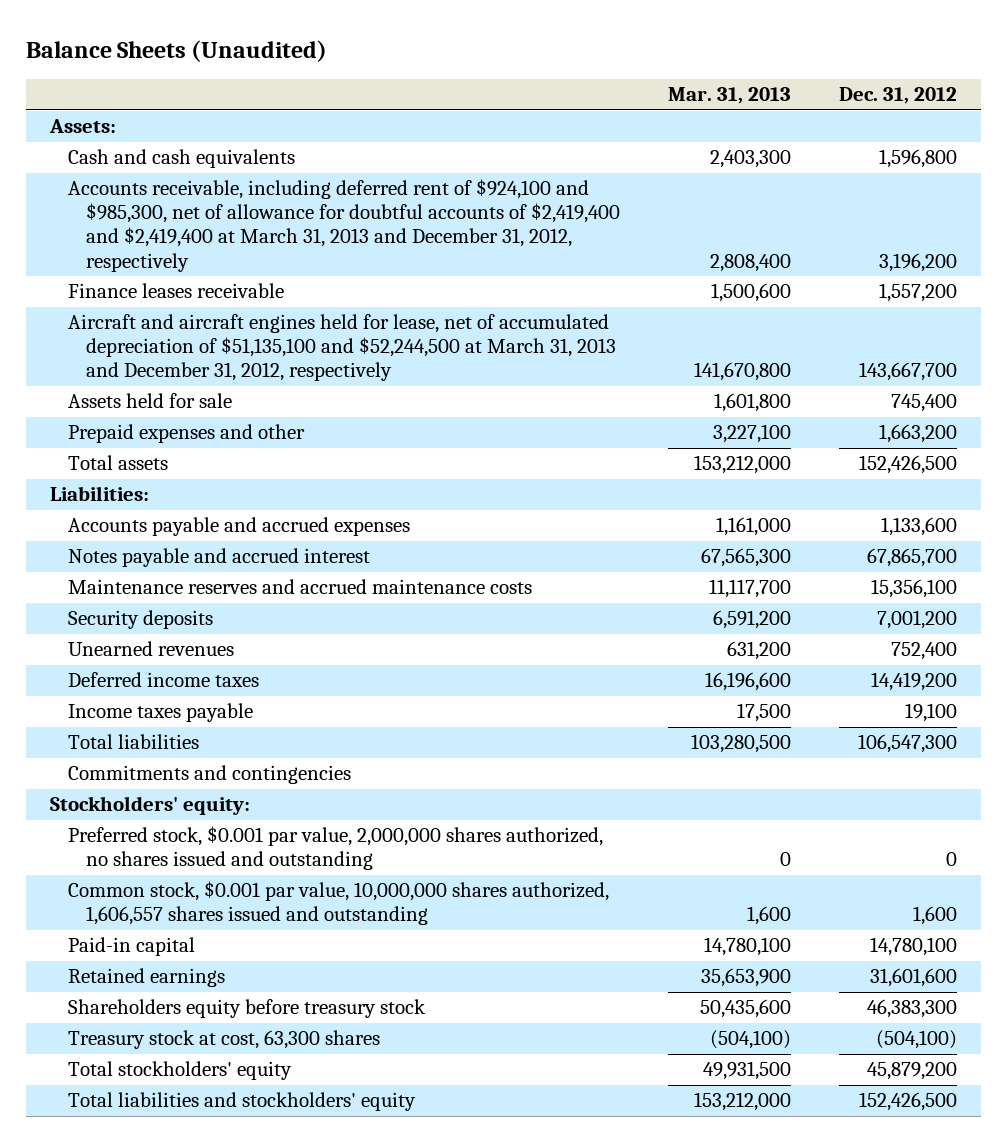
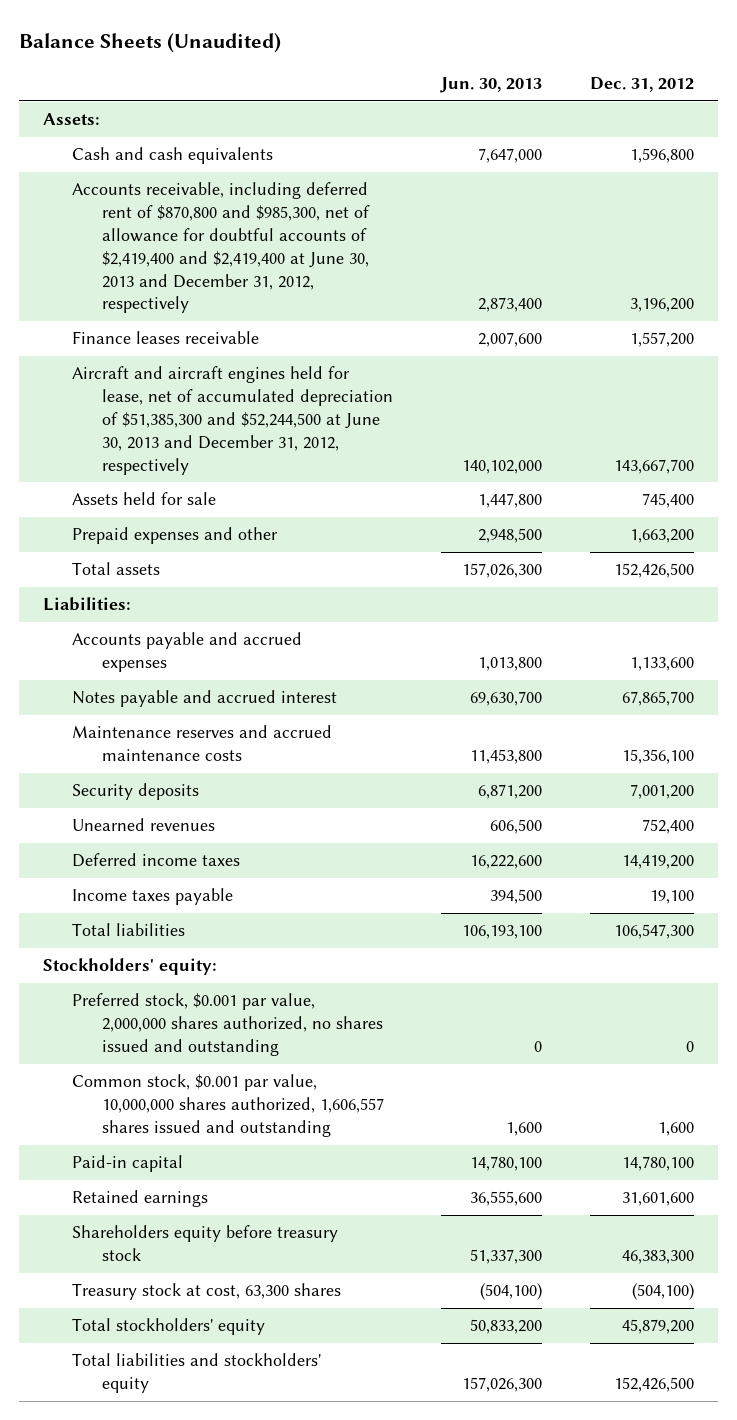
- | Mar. 31, 2013 | Dec. 31, 2012
+ | Jun. 30, 2013 | Dec. 31, 2012
- Accounts receivable, including deferred rent of $924,100 and $985,300, net of allowance for doubtful accounts of $2,419,400 and $2,419,400 at March 31, 2013 and December 31, 2012, respectively | 2,808,400 | 3,196,200
+ Accounts receivable, including deferred rent of $870,800 and $985,300, net of allowance for doubtful accounts of $2,419,400 and $2,419,400 at June 30, 2013 and December 31, 2012, respectively | 2,873,400 | 3,196,200
- Aircraft and aircraft engines held for lease, net of accumulated depreciation of $51,135,100 and $52,244,500 at March 31, 2013 and December 31, 2012, respectively | 141,670,800 | 143,667,700
+ Aircraft and aircraft engines held for lease, net of accumulated depreciation of $51,385,300 and $52,244,500 at June 30, 2013 and December 31, 2012, respectively | 140,102,000 | 143,667,700
- Commitments and contingencies

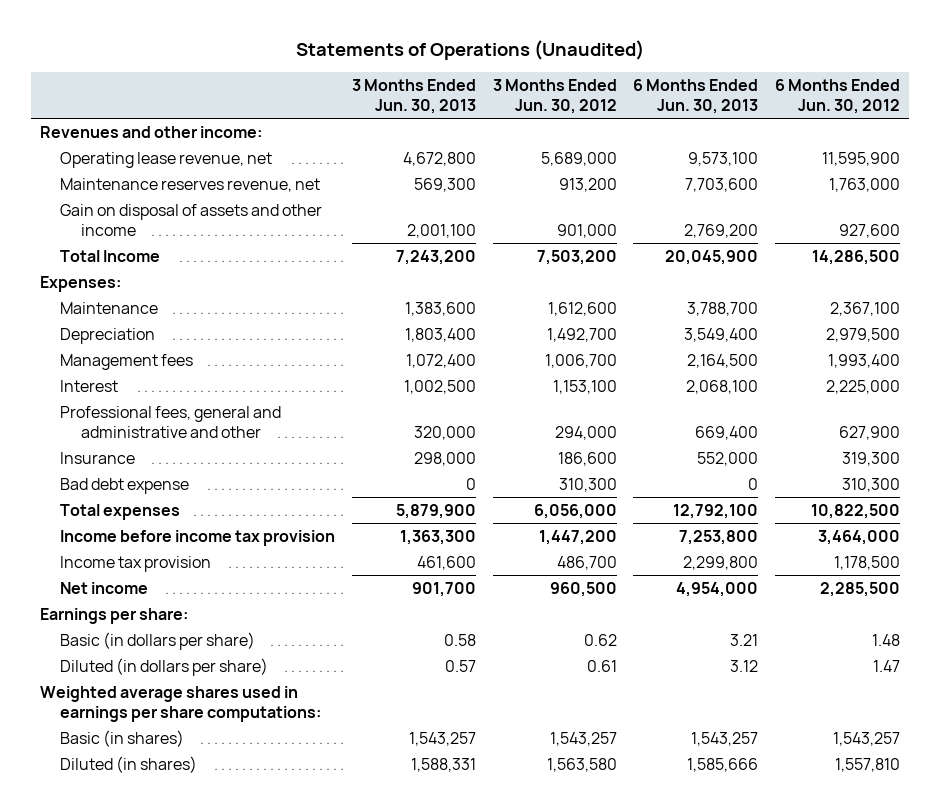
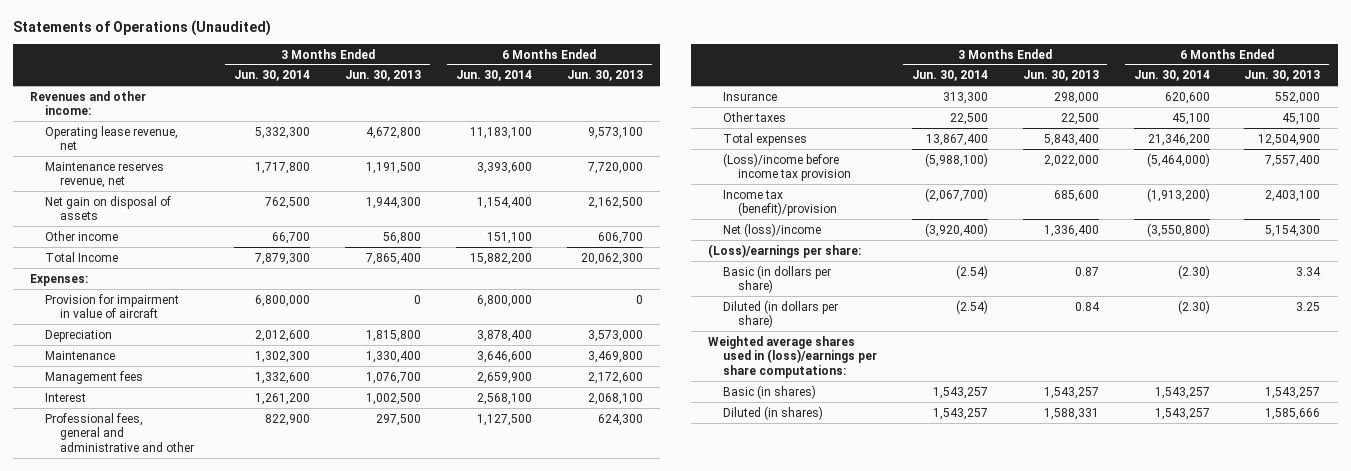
- | 3 Months Ended Jun. 30, 2013 | 3 Months Ended Jun. 30, 2012 | 6 Months Ended Jun. 30, 2013 | 6 Months Ended Jun. 30, 2012
+ | 3 Months Ended Jun. 30, 2014 | 3 Months Ended Jun. 30, 2013 | 6 Months Ended Jun. 30, 2014 | 6 Months Ended Jun. 30, 2013
- Maintenance reserves revenue, net | 569,300 | 913,200 | 7,703,600 | 1,763,000
- Gain on disposal of assets and other income | 2,001,100 | 901,000 | 2,769,200 | 927,600
- Total Income | 7,243,200 | 7,503,200 | 20,045,900 | 14,286,500
+ Maintenance reserves revenue, net | 1,717,800 | 1,191,500 | 3,393,600 | 7,720,000
+ Net gain on disposal of assets | 762,500 | 1,944,300 | 1,154,400 | 2,162,500
+ Other income | 66,700 | 56,800 | 151,100 | 606,700
+ Total Income | 7,879,300 | 7,865,400 | 15,882,200 | 20,062,300
- Maintenance | 1,383,600 | 1,612,600 | 3,788,700 | 2,367,100
- Depreciation | 1,803,400 | 1,492,700 | 3,549,400 | 2,979,500
- Management fees | 1,072,400 | 1,006,700 | 2,164,500 | 1,993,400
+ Provision for impairment in value of aircraft | 6,800,000 | 0 | 6,800,000 | 0
+ Depreciation | 2,012,600 | 1,815,800 | 3,878,400 | 3,573,000
+ Maintenance | 1,302,300 | 1,330,400 | 3,646,600 | 3,469,800
+ Management fees | 1,332,600 | 1,076,700 | 2,659,900 | 2,172,600
- Professional fees, general and administrative and other | 320,000 | 294,000 | 669,400 | 627,900
+ Professional fees, general and administrative and other | 822,900 | 297,500 | 1,127,500 | 624,300
- Bad debt expense | 0 | 310,300 | 0 | 310,300
- Total expenses | 5,879,900 | 6,056,000 | 12,792,100 | 10,822,500
- Income before income tax provision | 1,363,300 | 1,447,200 | 7,253,800 | 3,464,000
- Income tax provision | 461,600 | 486,700 | 2,299,800 | 1,178,500
- Net income | 901,700 | 960,500 | 4,954,000 | 2,285,500
- Earnings per share:
- Basic (in dollars per share) | 0.58 | 0.62 | 3.21 | 1.48
- Diluted (in dollars per share) | 0.57 | 0.61 | 3.12 | 1.47
- Weighted average shares used in earnings per share computations:
+ Other taxes | 22,500 | 22,500 | 45,100 | 45,100
+ Total expenses | 13,867,400 | 5,843,400 | 21,346,200 | 12,504,900
+ (Loss)/income before income tax provision | (5,988,100) | 2,022,000 | (5,464,000) | 7,557,400
+ Income tax (benefit)/provision | (2,067,700) | 685,600 | (1,913,200) | 2,403,100
+ Net (loss)/income | (3,920,400) | 1,336,400 | (3,550,800) | 5,154,300
+ (Loss)/earnings per share:
+ Basic (in dollars per share) | (2.54) | 0.87 | (2.30) | 3.34
+ Diluted (in dollars per share) | (2.54) | 0.84 | (2.30) | 3.25
+ Weighted average shares used in (loss)/earnings per share computations:

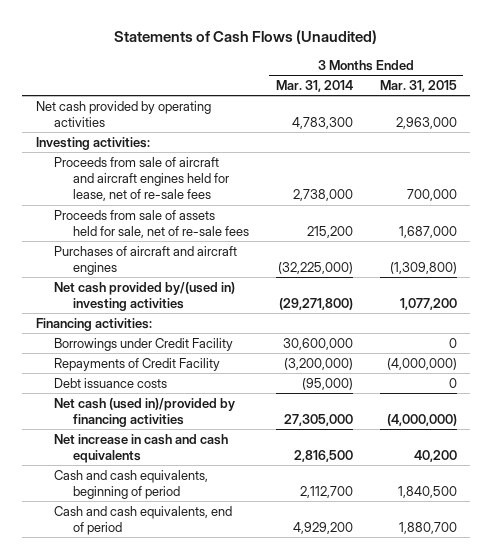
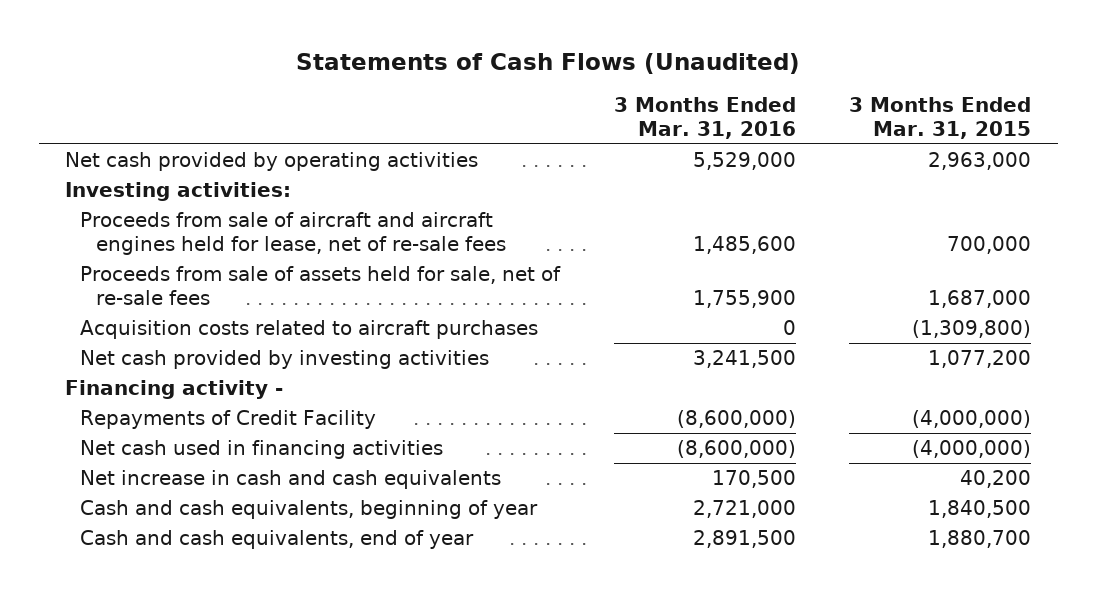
- | 3 Months Ended Mar. 31, 2014 | 3 Months Ended Mar. 31, 2015
+ | 3 Months Ended Mar. 31, 2016 | 3 Months Ended Mar. 31, 2015
- Purchases of aircraft and aircraft engines | (32,225,000) | (1,309,800)
- Net cash provided by/(used in) investing activities | (29,271,800) | 1,077,200
- Financing activities:
- Borrowings under Credit Facility | 30,600,000 | 0
+ Acquisition costs related to aircraft purchases | 0 | (1,309,800)
+ Net cash provided by investing activities | 3,241,500 | 1,077,200
+ Financing activity -
- Debt issuance costs | (95,000) | 0
- Net cash (used in)/provided by financing activities | 27,305,000 | (4,000,000)
+ Net cash used in financing activities | (8,600,000) | (4,000,000)
- Cash and cash equivalents, beginning of period | 2,112,700 | 1,840,500
- Cash and cash equivalents, end of period | 4,929,200 | 1,880,700
+ Cash and cash equivalents, beginning of year | 2,721,000 | 1,840,500
+ Cash and cash equivalents, end of year | 2,891,500 | 1,880,700

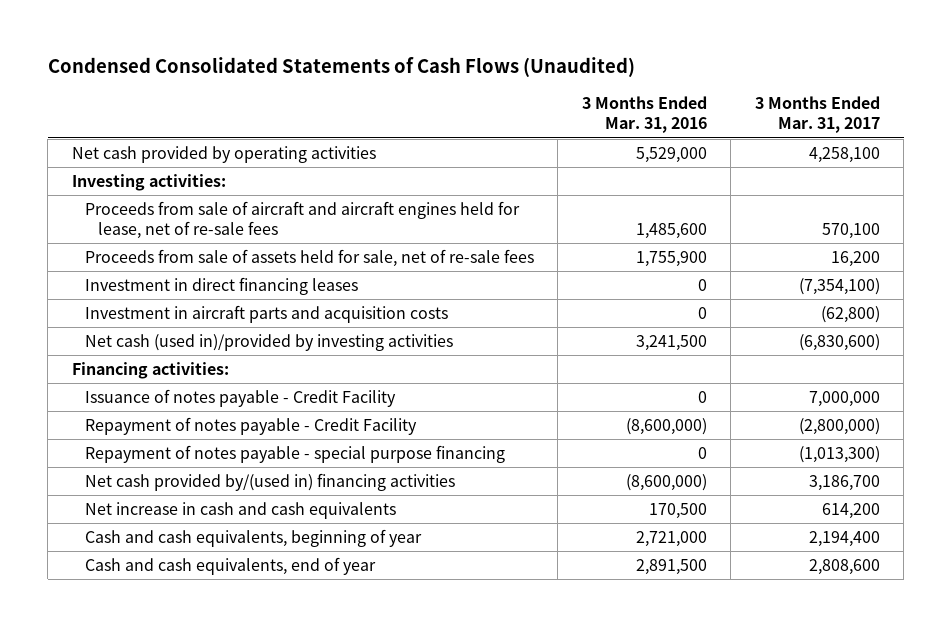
- Statements of Cash Flows (Unaudited)
+ Condensed Consolidated Statements of Cash Flows (Unaudited)
- | 3 Months Ended Mar. 31, 2016 | 3 Months Ended Mar. 31, 2015
+ | 3 Months Ended Mar. 31, 2016 | 3 Months Ended Mar. 31, 2017
- Acquisition costs related to aircraft purchases | 0 | (1,309,800)
- Net cash provided by investing activities | 3,241,500 | 1,077,200
- Financing activity -
- Repayments of Credit Facility | (8,600,000) | (4,000,000)
- Net cash used in financing activities | (8,600,000) | (4,000,000)
+ Investment in direct financing leases | 0 | (7,354,100)
+ Investment in aircraft parts and acquisition costs | 0 | (62,800)
+ Net cash (used in)/provided by investing activities | 3,241,500 | (6,830,600)
+ Financing activities:
+ Issuance of notes payable - Credit Facility | 0 | 7,000,000
+ Repayment of notes payable - Credit Facility | (8,600,000) | (2,800,000)
+ Repayment of notes payable - special purpose financing | 0 | (1,013,300)
+ Net cash provided by/(used in) financing activities | (8,600,000) | 3,186,700

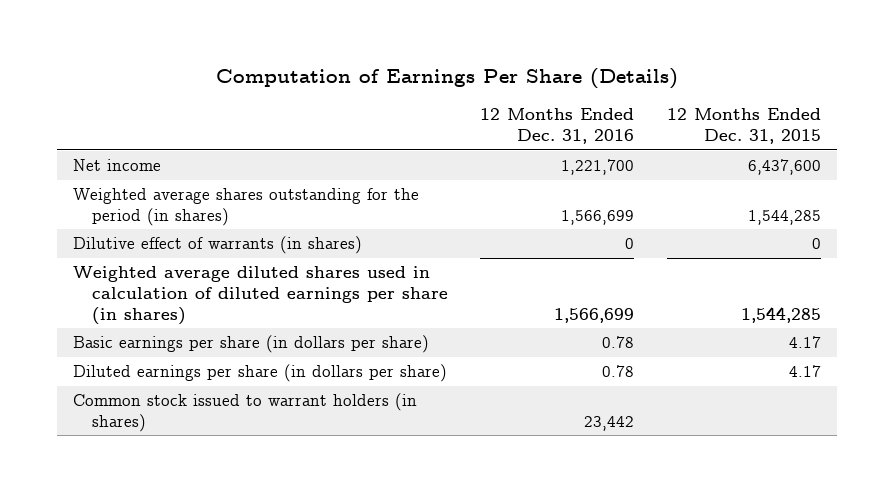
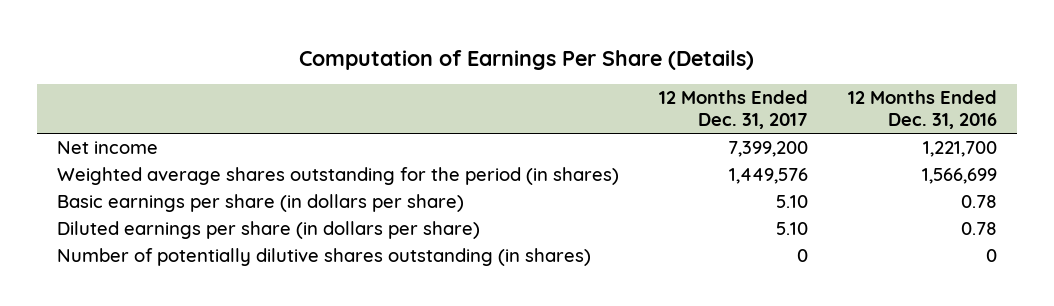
- | 12 Months Ended Dec. 31, 2016 | 12 Months Ended Dec. 31, 2015
+ | 12 Months Ended Dec. 31, 2017 | 12 Months Ended Dec. 31, 2016
- Dilutive effect of warrants (in shares) | 0 | 0
- Weighted average diluted shares used in calculation of diluted earnings per share (in shares) | 1,566,699 | 1,544,285
- Common stock issued to warrant holders (in shares) | 23,442 |
+ Number of potentially dilutive shares outstanding (in shares) | 0 | 0

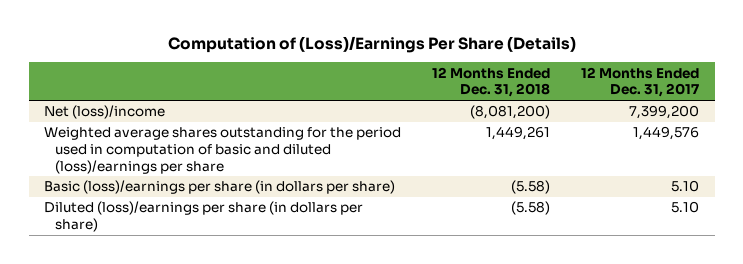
- Computation of Earnings Per Share (Details)
+ Computation of (Loss)/Earnings Per Share (Details)
- | 12 Months Ended Dec. 31, 2017 | 12 Months Ended Dec. 31, 2016
+ | 12 Months Ended Dec. 31, 2018 | 12 Months Ended Dec. 31, 2017
- Net income | 7,399,200 | 1,221,700
- Weighted average shares outstanding for the period (in shares) | 1,449,576 | 1,566,699
- Basic earnings per share (in dollars per share) | 5.10 | 0.78
- Diluted earnings per share (in dollars per share) | 5.10 | 0.78
- Number of potentially dilutive shares outstanding (in shares) | 0 | 0
+ Net (loss)/income | (8,081,200) | 7,399,200
+ Weighted average shares outstanding for the period used in computation of basic and diluted (loss)/earnings per share | 1,449,261 | 1,449,576
+ Basic (loss)/earnings per share (in dollars per share) | (5.58) | 5.10
+ Diluted (loss)/earnings per share (in dollars per share) | (5.58) | 5.10

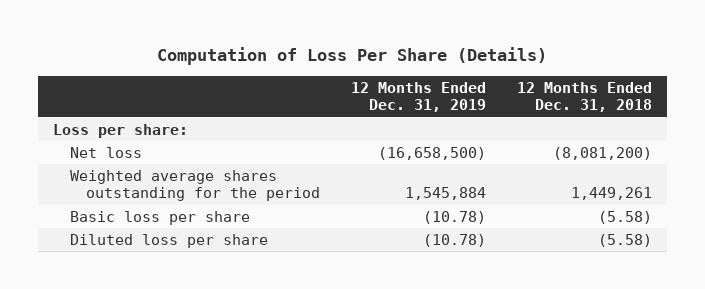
- Computation of (Loss)/Earnings Per Share (Details)
+ Computation of Loss Per Share (Details)
- | 12 Months Ended Dec. 31, 2018 | 12 Months Ended Dec. 31, 2017
+ | 12 Months Ended Dec. 31, 2019 | 12 Months Ended Dec. 31, 2018
- Net (loss)/income | (8,081,200) | 7,399,200
- Weighted average shares outstanding for the period used in computation of basic and diluted (loss)/earnings per share | 1,449,261 | 1,449,576
- Basic (loss)/earnings per share (in dollars per share) | (5.58) | 5.10
- Diluted (loss)/earnings per share (in dollars per share) | (5.58) | 5.10
+ Loss per share:
+ Net loss | (16,658,500) | (8,081,200)
+ Weighted average shares outstanding for the period | 1,545,884 | 1,449,261
+ Basic loss per share | (10.78) | (5.58)
+ Diluted loss per share | (10.78) | (5.58)

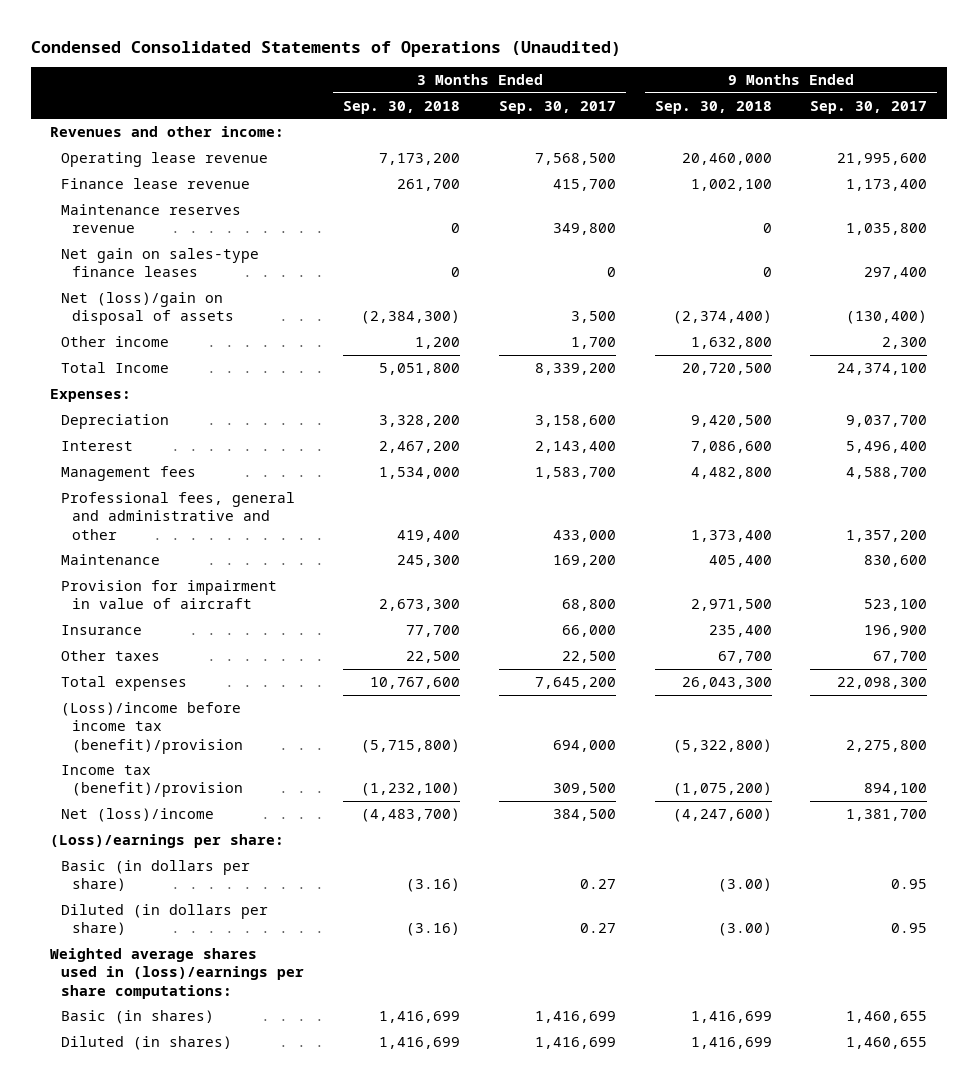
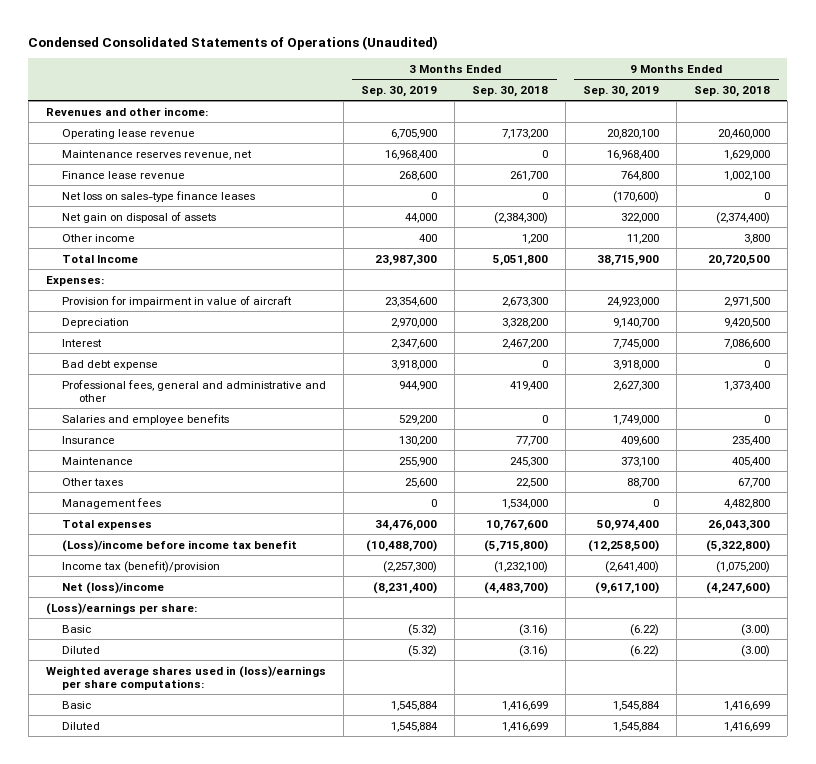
- | 3 Months Ended Sep. 30, 2018 | 3 Months Ended Sep. 30, 2017 | 9 Months Ended Sep. 30, 2018 | 9 Months Ended Sep. 30, 2017
+ | 3 Months Ended Sep. 30, 2019 | 3 Months Ended Sep. 30, 2018 | 9 Months Ended Sep. 30, 2019 | 9 Months Ended Sep. 30, 2018
+ Maintenance reserves revenue, net | 16,968,400 | 0 | 16,968,400 | 1,629,000
- Maintenance reserves revenue | 0 | 349,800 | 0 | 1,035,800
- Net gain on sales-type finance leases | 0 | 0 | 0 | 297,400
- Net (loss)/gain on disposal of assets | (2,384,300) | 3,500 | (2,374,400) | (130,400)
- Other income | 1,200 | 1,700 | 1,632,800 | 2,300
+ Net loss on sales-type finance leases | 0 | 0 | (170,600) | 0
+ Net gain on disposal of assets | 44,000 | (2,384,300) | 322,000 | (2,374,400)
+ Other income | 400 | 1,200 | 11,200 | 3,800
moved up: Provision for impairment in value of aircraft | 23,354,600 | 2,673,300 | 24,923,000 | 2,971,500
+ Bad debt expense | 3,918,000 | 0 | 3,918,000 | 0
+ Salaries and employee benefits | 529,200 | 0 | 1,749,000 | 0
moved down: Maintenance | 255,900 | 245,300 | 373,100 | 405,400
moved down: Management fees | 0 | 1,534,000 | 0 | 4,482,800
- (Loss)/income before income tax (benefit)/provision | (5,715,800) | 694,000 | (5,322,800) | 2,275,800
+ (Loss)/income before income tax benefit | (10,488,700) | (5,715,800) | (12,258,500) | (5,322,800)
- Basic (in dollars per share) | (3.16) | 0.27 | (3.00) | 0.95
- Diluted (in dollars per share) | (3.16) | 0.27 | (3.00) | 0.95
+ Basic | (5.32) | (3.16) | (6.22) | (3.00)
+ Diluted | (5.32) | (3.16) | (6.22) | (3.00)
- Basic (in shares) | 1,416,699 | 1,416,699 | 1,416,699 | 1,460,655
- Diluted (in shares) | 1,416,699 | 1,416,699 | 1,416,699 | 1,460,655
+ Basic | 1,545,884 | 1,416,699 | 1,545,884 | 1,416,699
+ Diluted | 1,545,884 | 1,416,699 | 1,545,884 | 1,416,699

